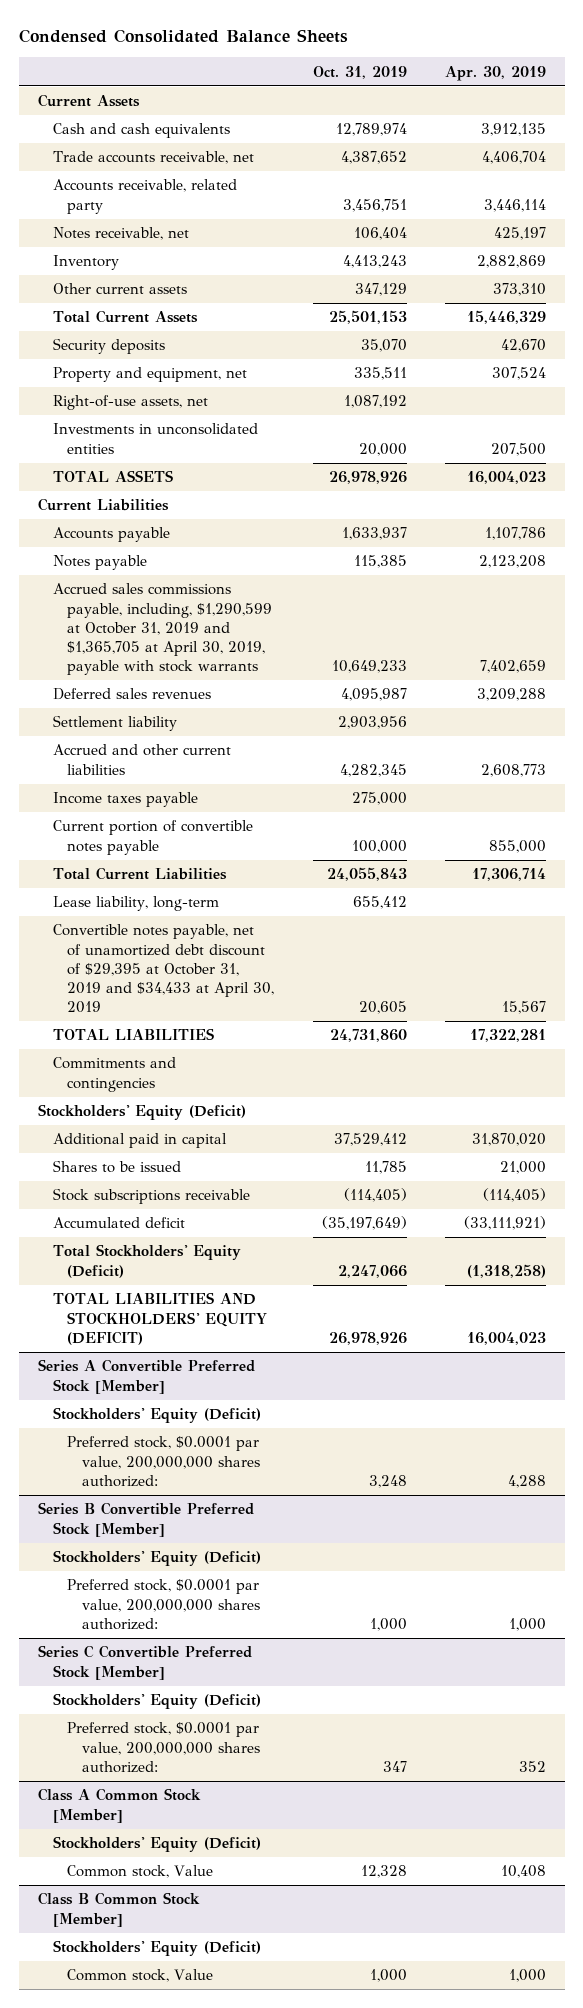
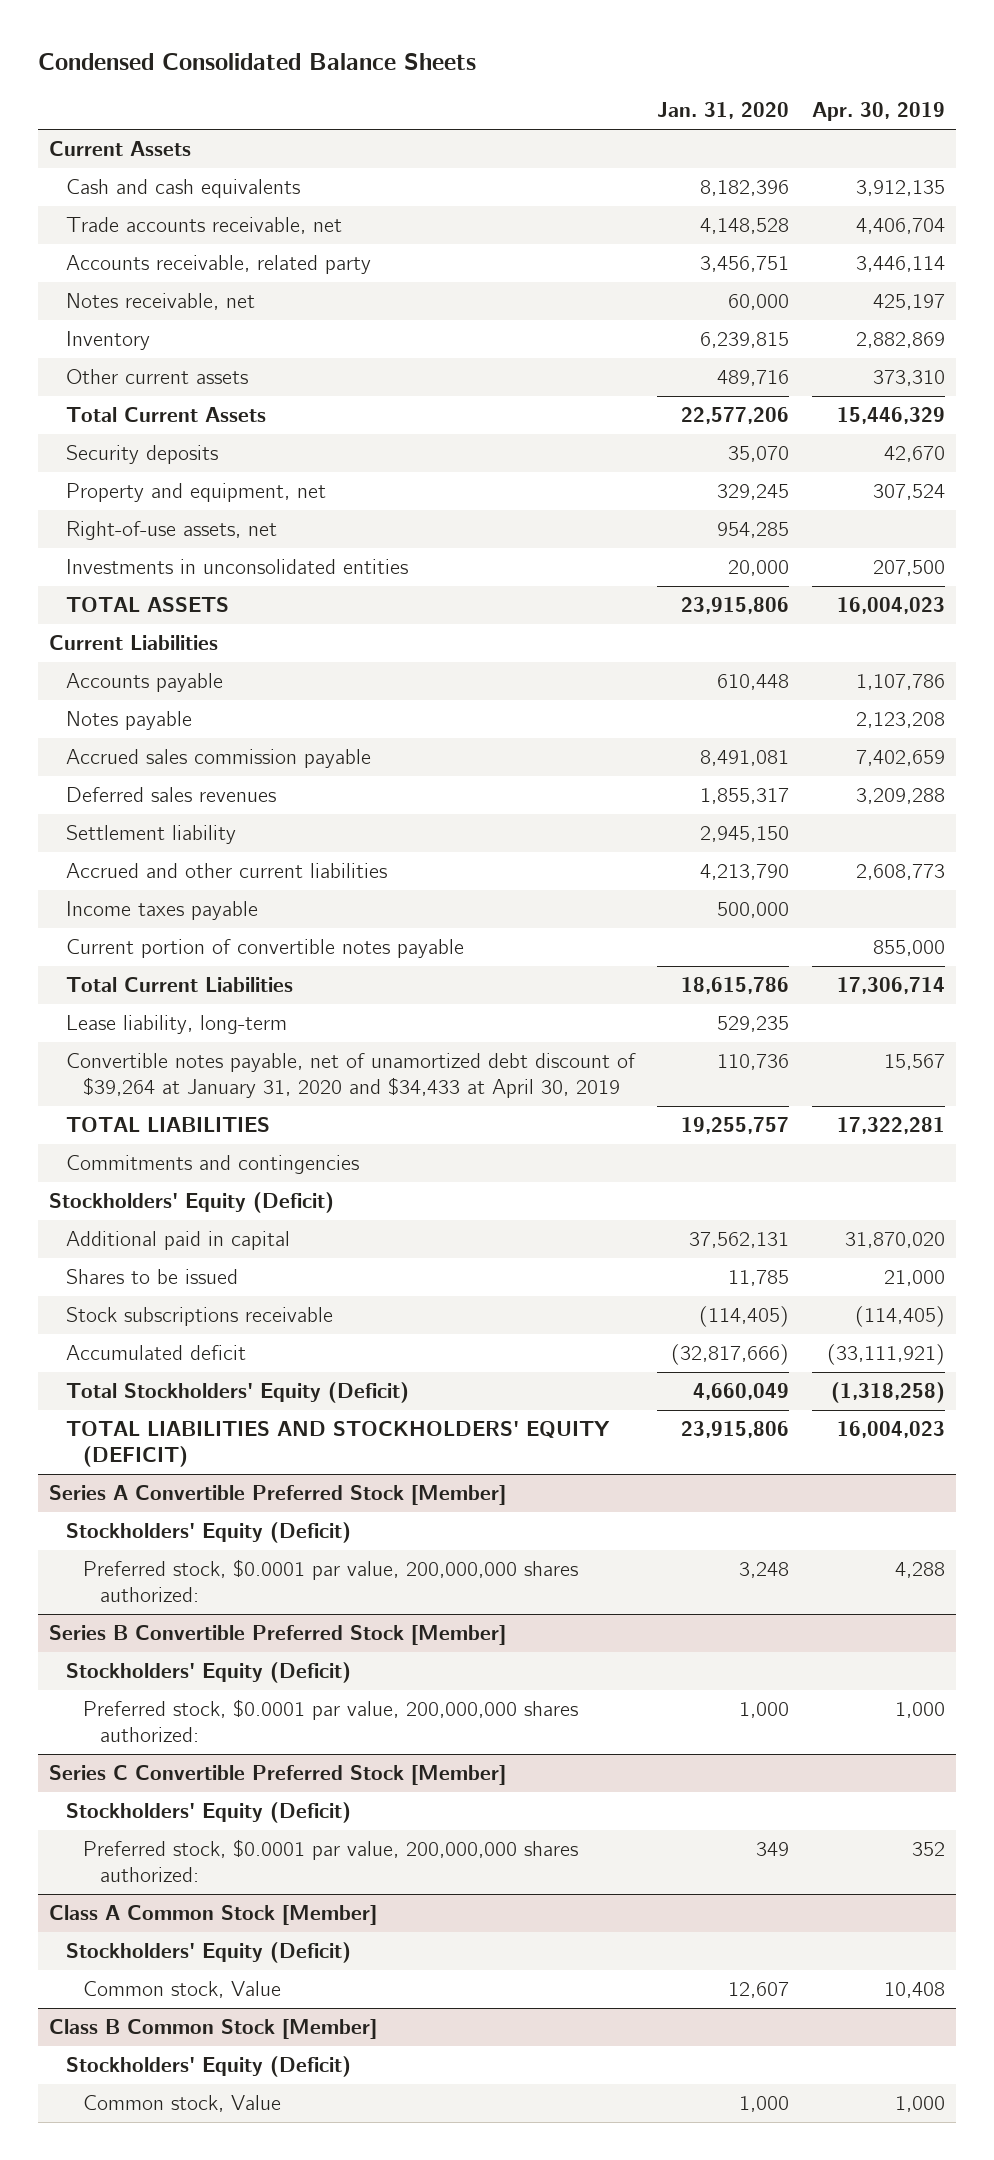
- | Oct. 31, 2019 | Apr. 30, 2019
+ | Jan. 31, 2020 | Apr. 30, 2019
- Accrued sales commissions payable, including, $1,290,599 at October 31, 2019 and $1,365,705 at April 30, 2019, payable with stock warrants | 10,649,233 | 7,402,659
+ Accrued sales commission payable | 8,491,081 | 7,402,659
- Convertible notes payable, net of unamortized debt discount of $29,395 at October 31, 2019 and $34,433 at April 30, 2019 | 20,605 | 15,567
+ Convertible notes payable, net of unamortized debt discount of $39,264 at January 31, 2020 and $34,433 at April 30, 2019 | 110,736 | 15,567

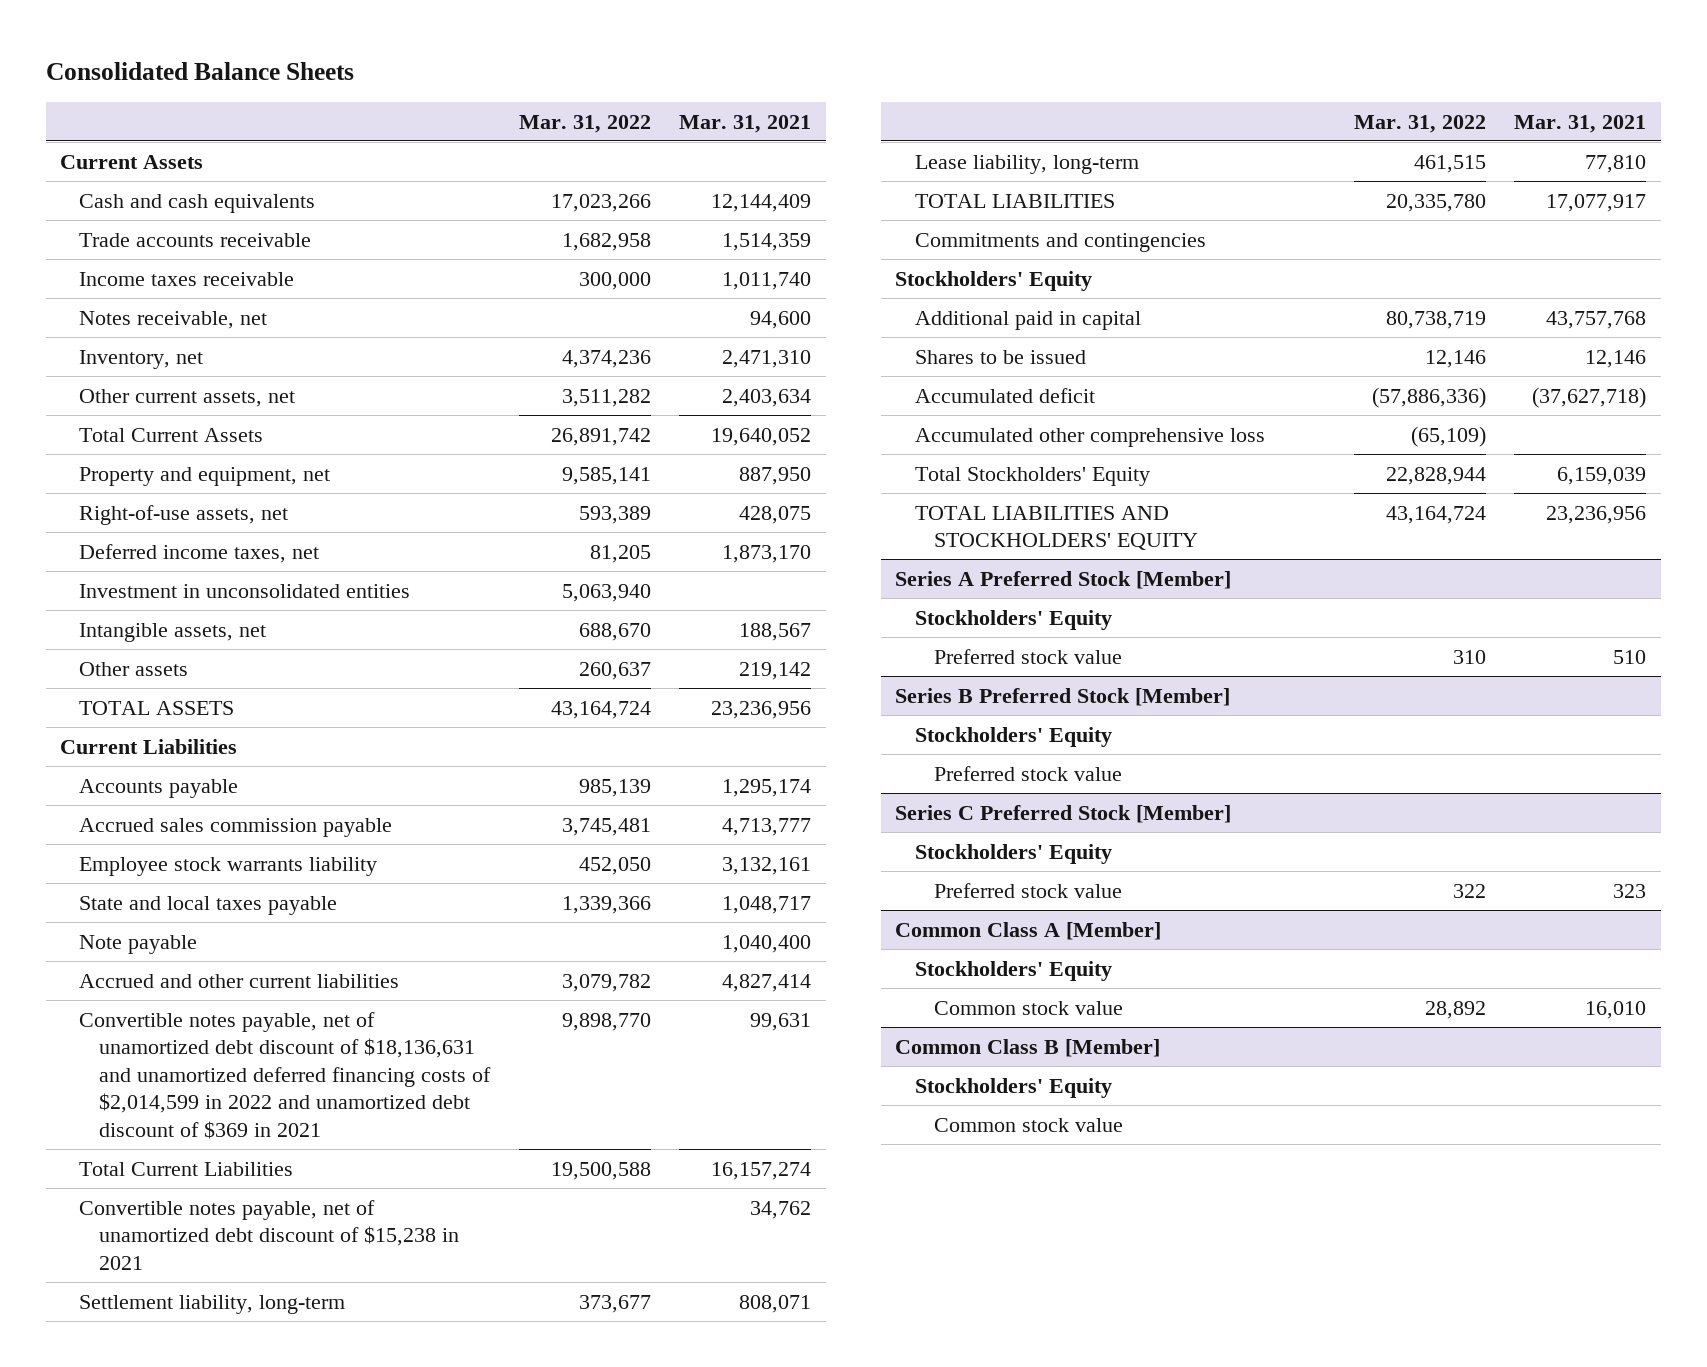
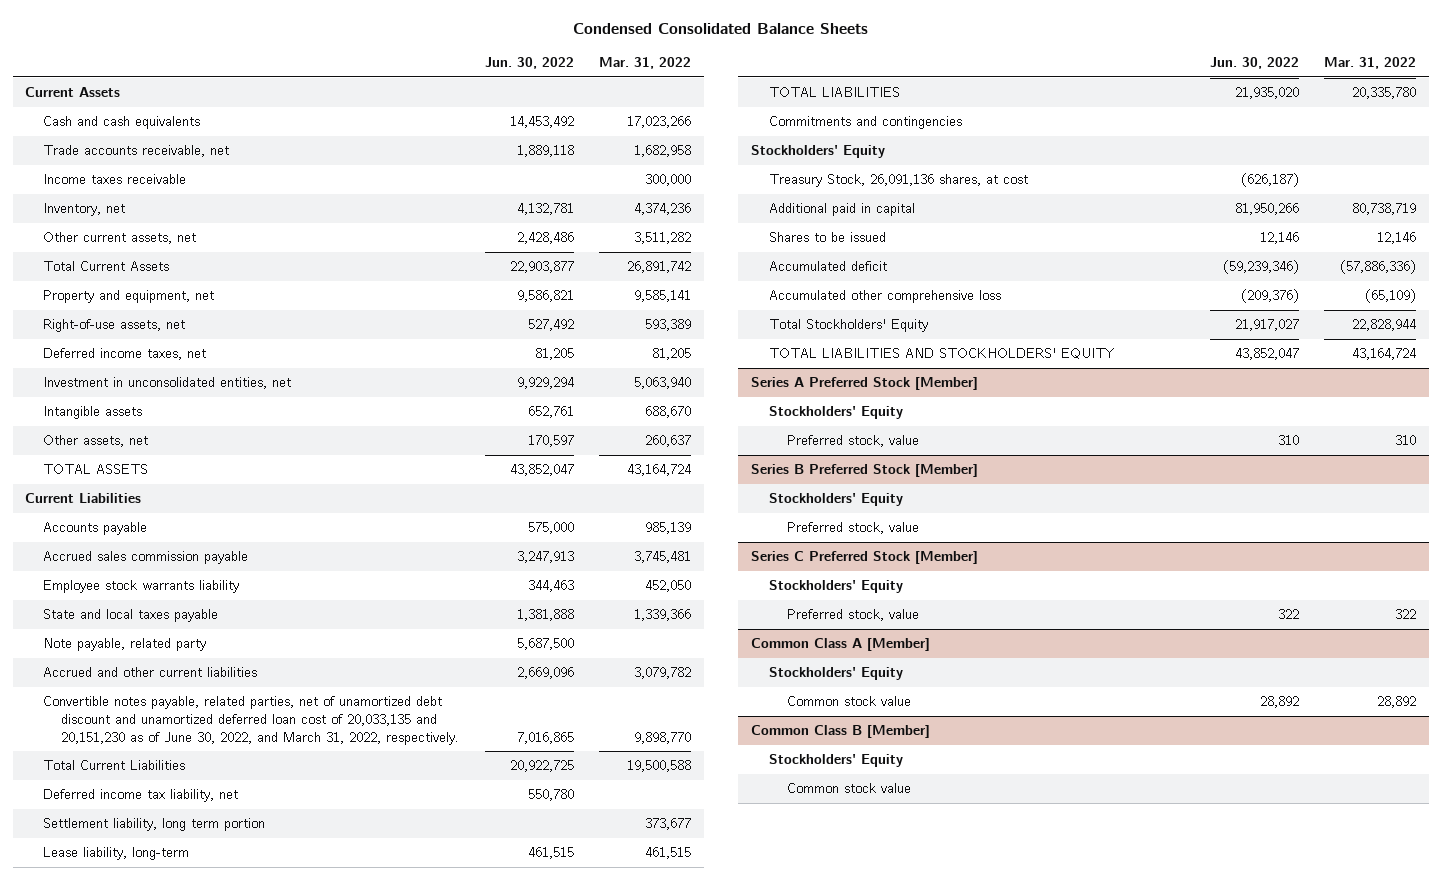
- Consolidated Balance Sheets
+ Condensed Consolidated Balance Sheets
- | Mar. 31, 2022 | Mar. 31, 2021
+ | Jun. 30, 2022 | Mar. 31, 2022
- Trade accounts receivable | 1,682,958 | 1,514,359
+ Trade accounts receivable, net | 1,889,118 | 1,682,958
- Notes receivable, net | | 94,600
- Investment in unconsolidated entities | 5,063,940 |
- Intangible assets, net | 688,670 | 188,567
- Other assets | 260,637 | 219,142
+ Investment in unconsolidated entities, net | 9,929,294 | 5,063,940
+ Intangible assets | 652,761 | 688,670
+ Other assets, net | 170,597 | 260,637
- Note payable | | 1,040,400
+ Note payable, related party | 5,687,500 |
- Convertible notes payable, net of unamortized debt discount of $18,136,631 and unamortized deferred financing costs of $2,014,599 in 2022 and unamortized debt discount of $369 in 2021 | 9,898,770 | 99,631
+ Convertible notes payable, related parties, net of unamortized debt discount and unamortized deferred loan cost of 20,033,135 and 20,151,230 as of June 30, 2022, and March 31, 2022, respectively. | 7,016,865 | 9,898,770
- Convertible notes payable, net of unamortized debt discount of $15,238 in 2021 | | 34,762
- Settlement liability, long-term | 373,677 | 808,071
+ Deferred income tax liability, net | 550,780 |
+ Settlement liability, long term portion | | 373,677
+ Treasury Stock, 26,091,136 shares, at cost | (626,187) |
@ Series A Preferred Stock [Member]
- Preferred stock value | 310 | 510
+ Preferred stock, value | 310 | 310
@ Series B Preferred Stock [Member]
- Preferred stock value
+ Preferred stock, value
@ Series C Preferred Stock [Member]
- Preferred stock value | 322 | 323
+ Preferred stock, value | 322 | 322

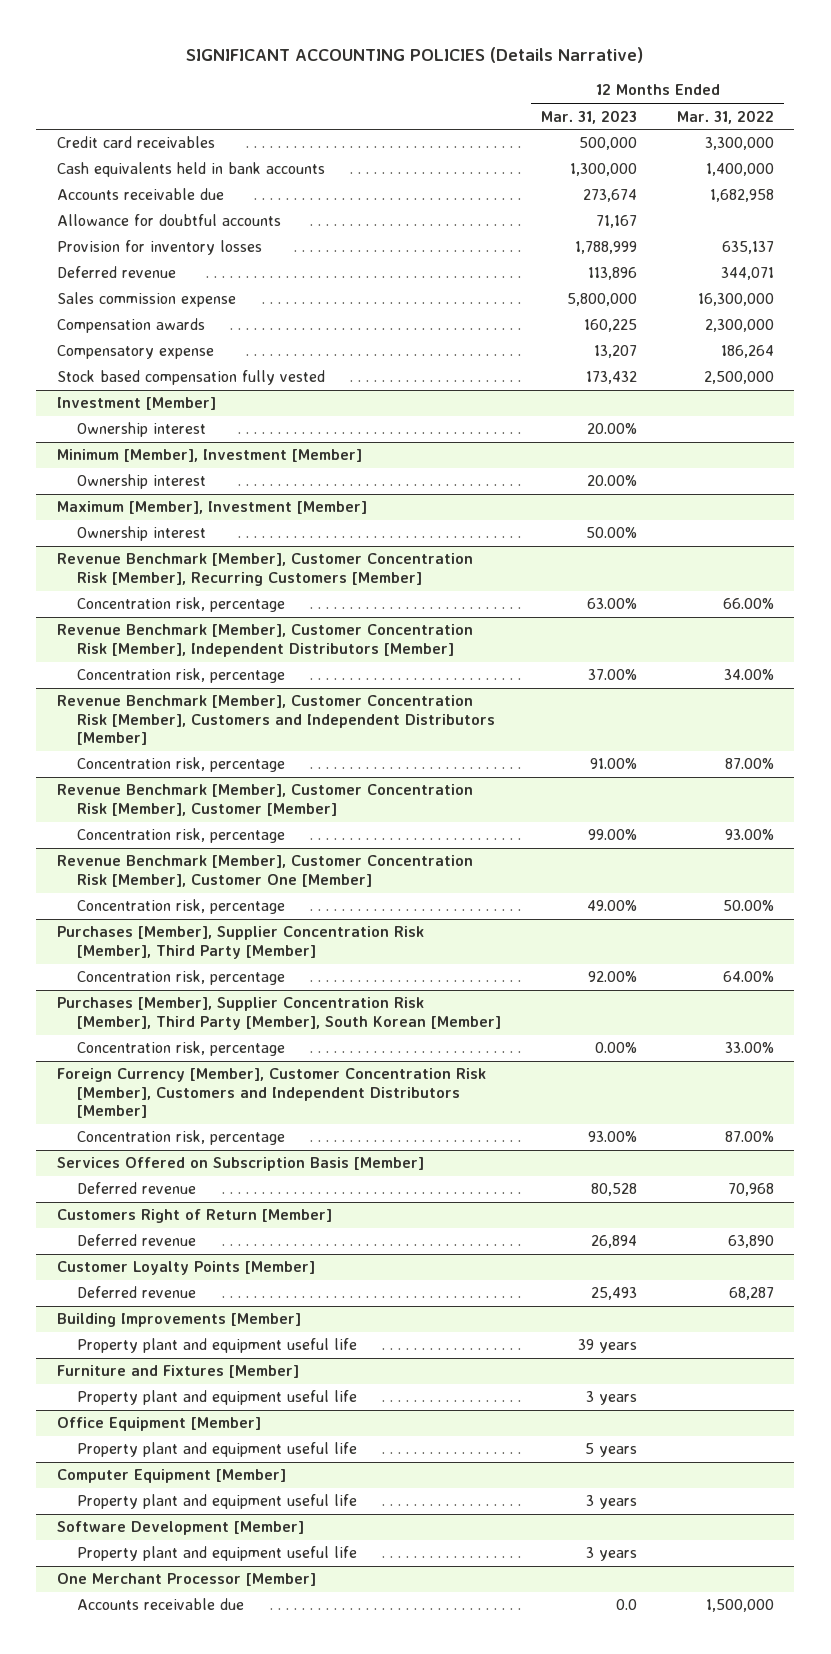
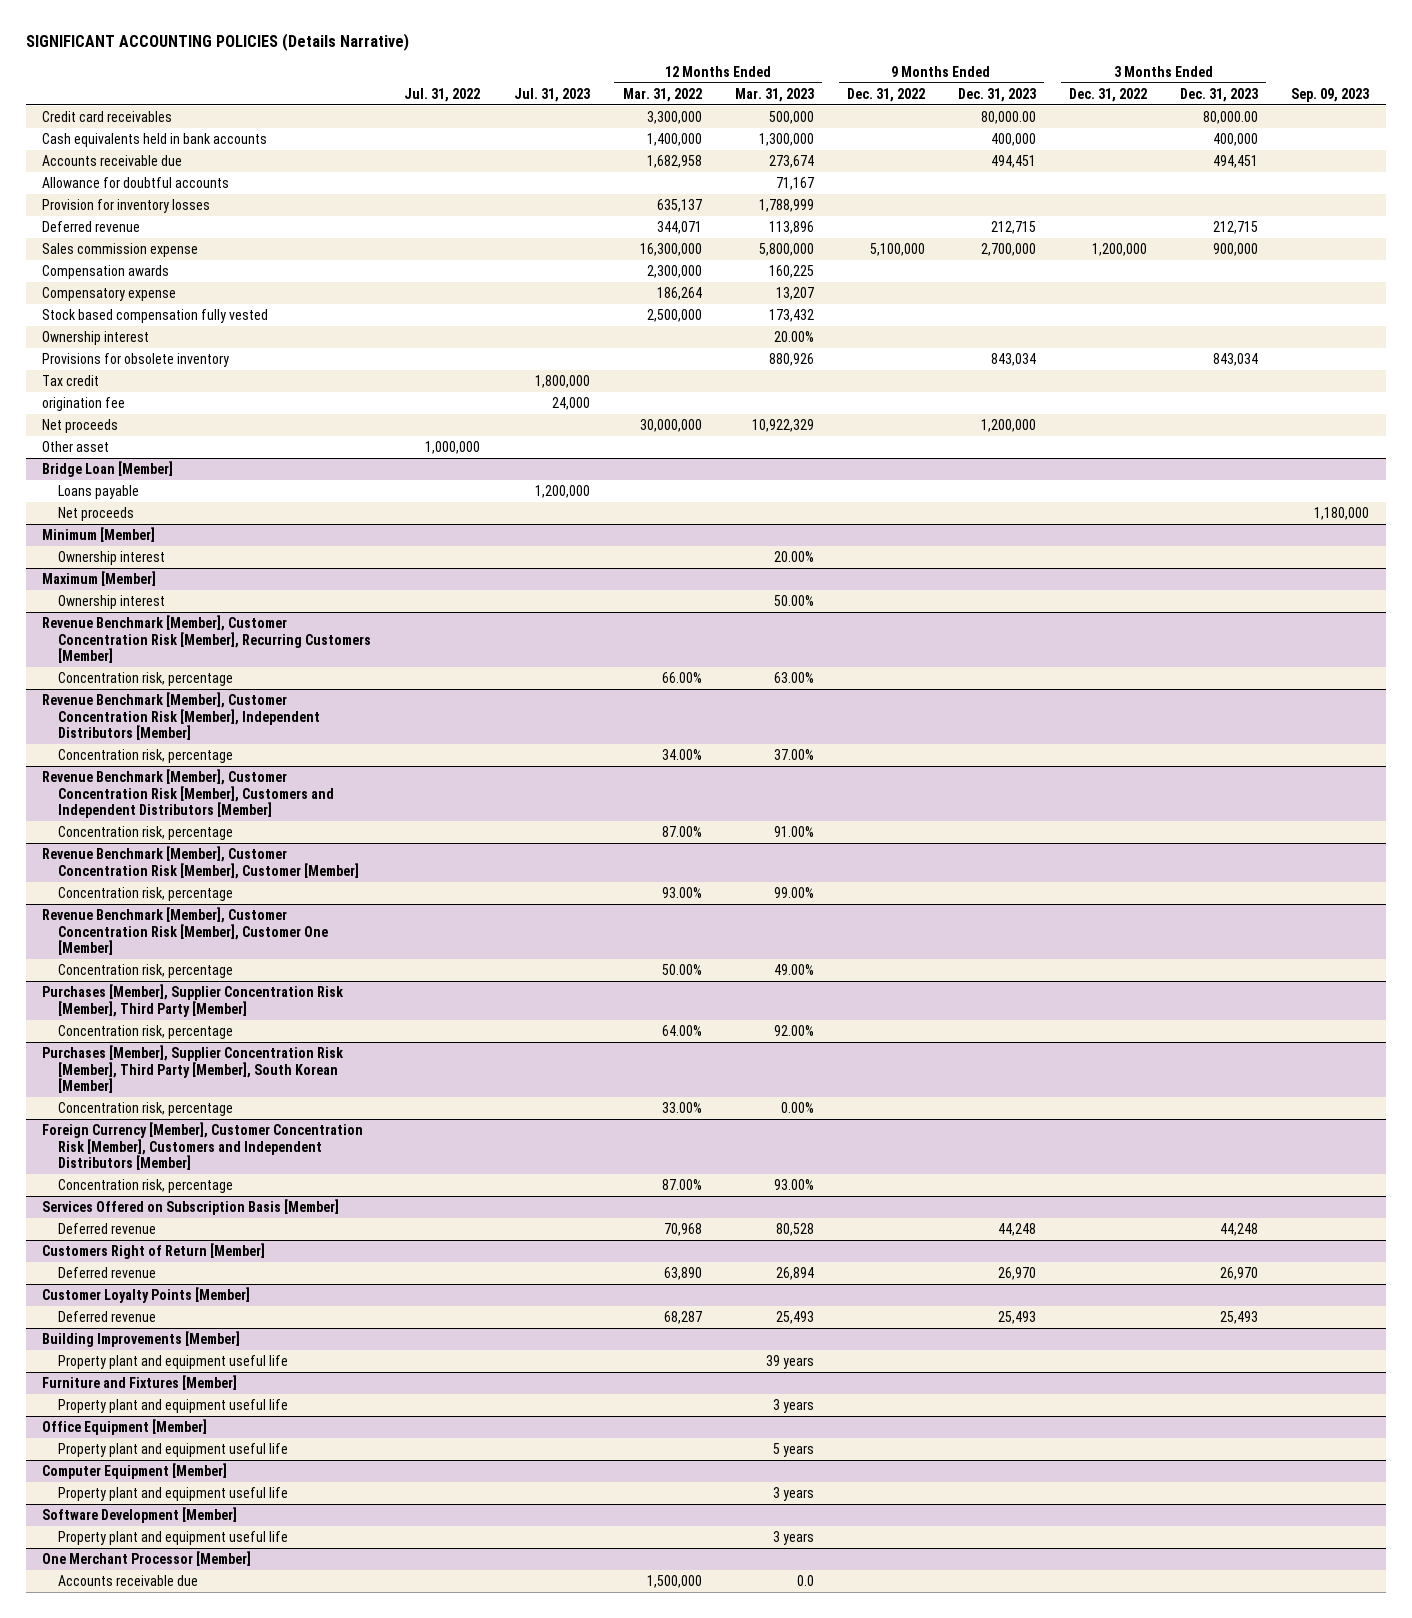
- | 12 Months Ended Mar. 31, 2023 | 12 Months Ended Mar. 31, 2022
+ | Jul. 31, 2022 | Jul. 31, 2023 | 12 Months Ended Mar. 31, 2022 | 12 Months Ended Mar. 31, 2023 | 9 Months Ended Dec. 31, 2022 | 9 Months Ended Dec. 31, 2023 | 3 Months Ended Dec. 31, 2022 | 3 Months Ended Dec. 31, 2023 | Sep. 09, 2023
- Investment [Member]
- Minimum [Member], Investment [Member]
+ Provisions for obsolete inventory | | | | 880,926 | | 843,034 | | 843,034 |
+ Tax credit | | 1,800,000 | | | | | | |
+ origination fee | | 24,000 | | | | | | |
+ Net proceeds | | | 30,000,000 | 10,922,329 | | 1,200,000 | | |
+ Other asset | 1,000,000 | | | | | | | |
+ Bridge Loan [Member]
+ Loans payable | | 1,200,000 | | | | | | |
+ Net proceeds | | | | | | | | | 1,180,000
+ Minimum [Member]
- Maximum [Member], Investment [Member]
+ Maximum [Member]

